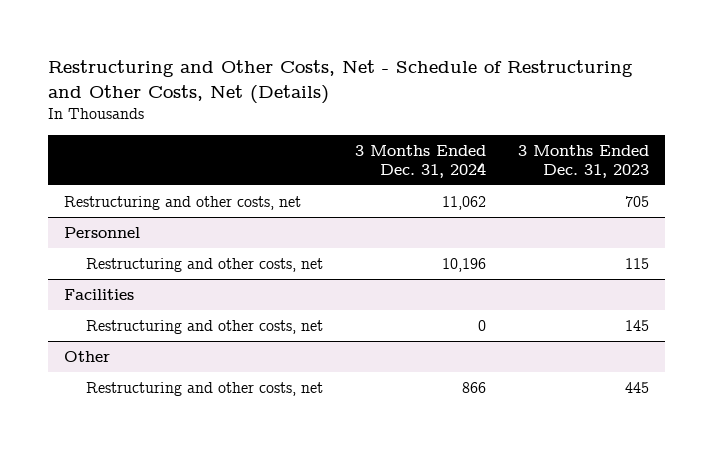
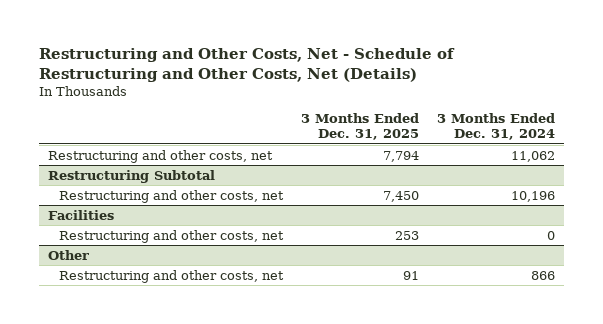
- | 3 Months Ended Dec. 31, 2024 | 3 Months Ended Dec. 31, 2023
+ | 3 Months Ended Dec. 31, 2025 | 3 Months Ended Dec. 31, 2024
- Personnel
+ Restructuring Subtotal

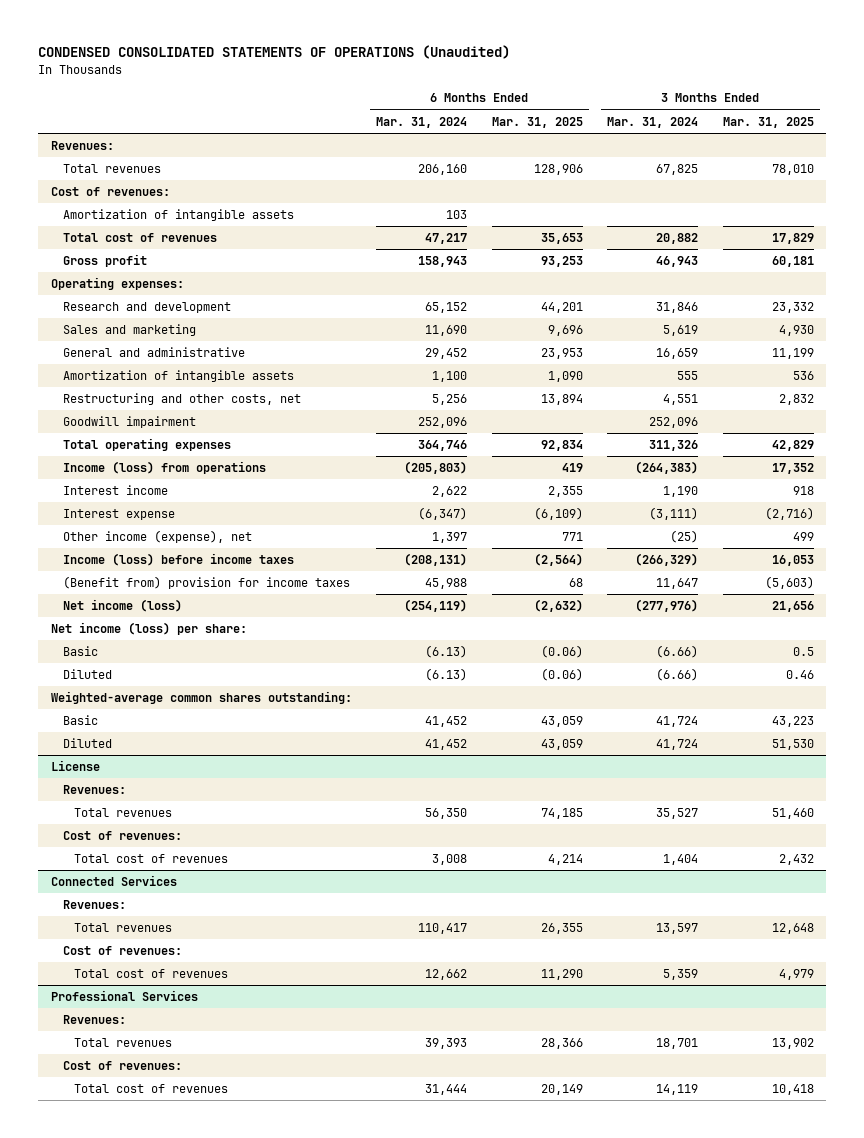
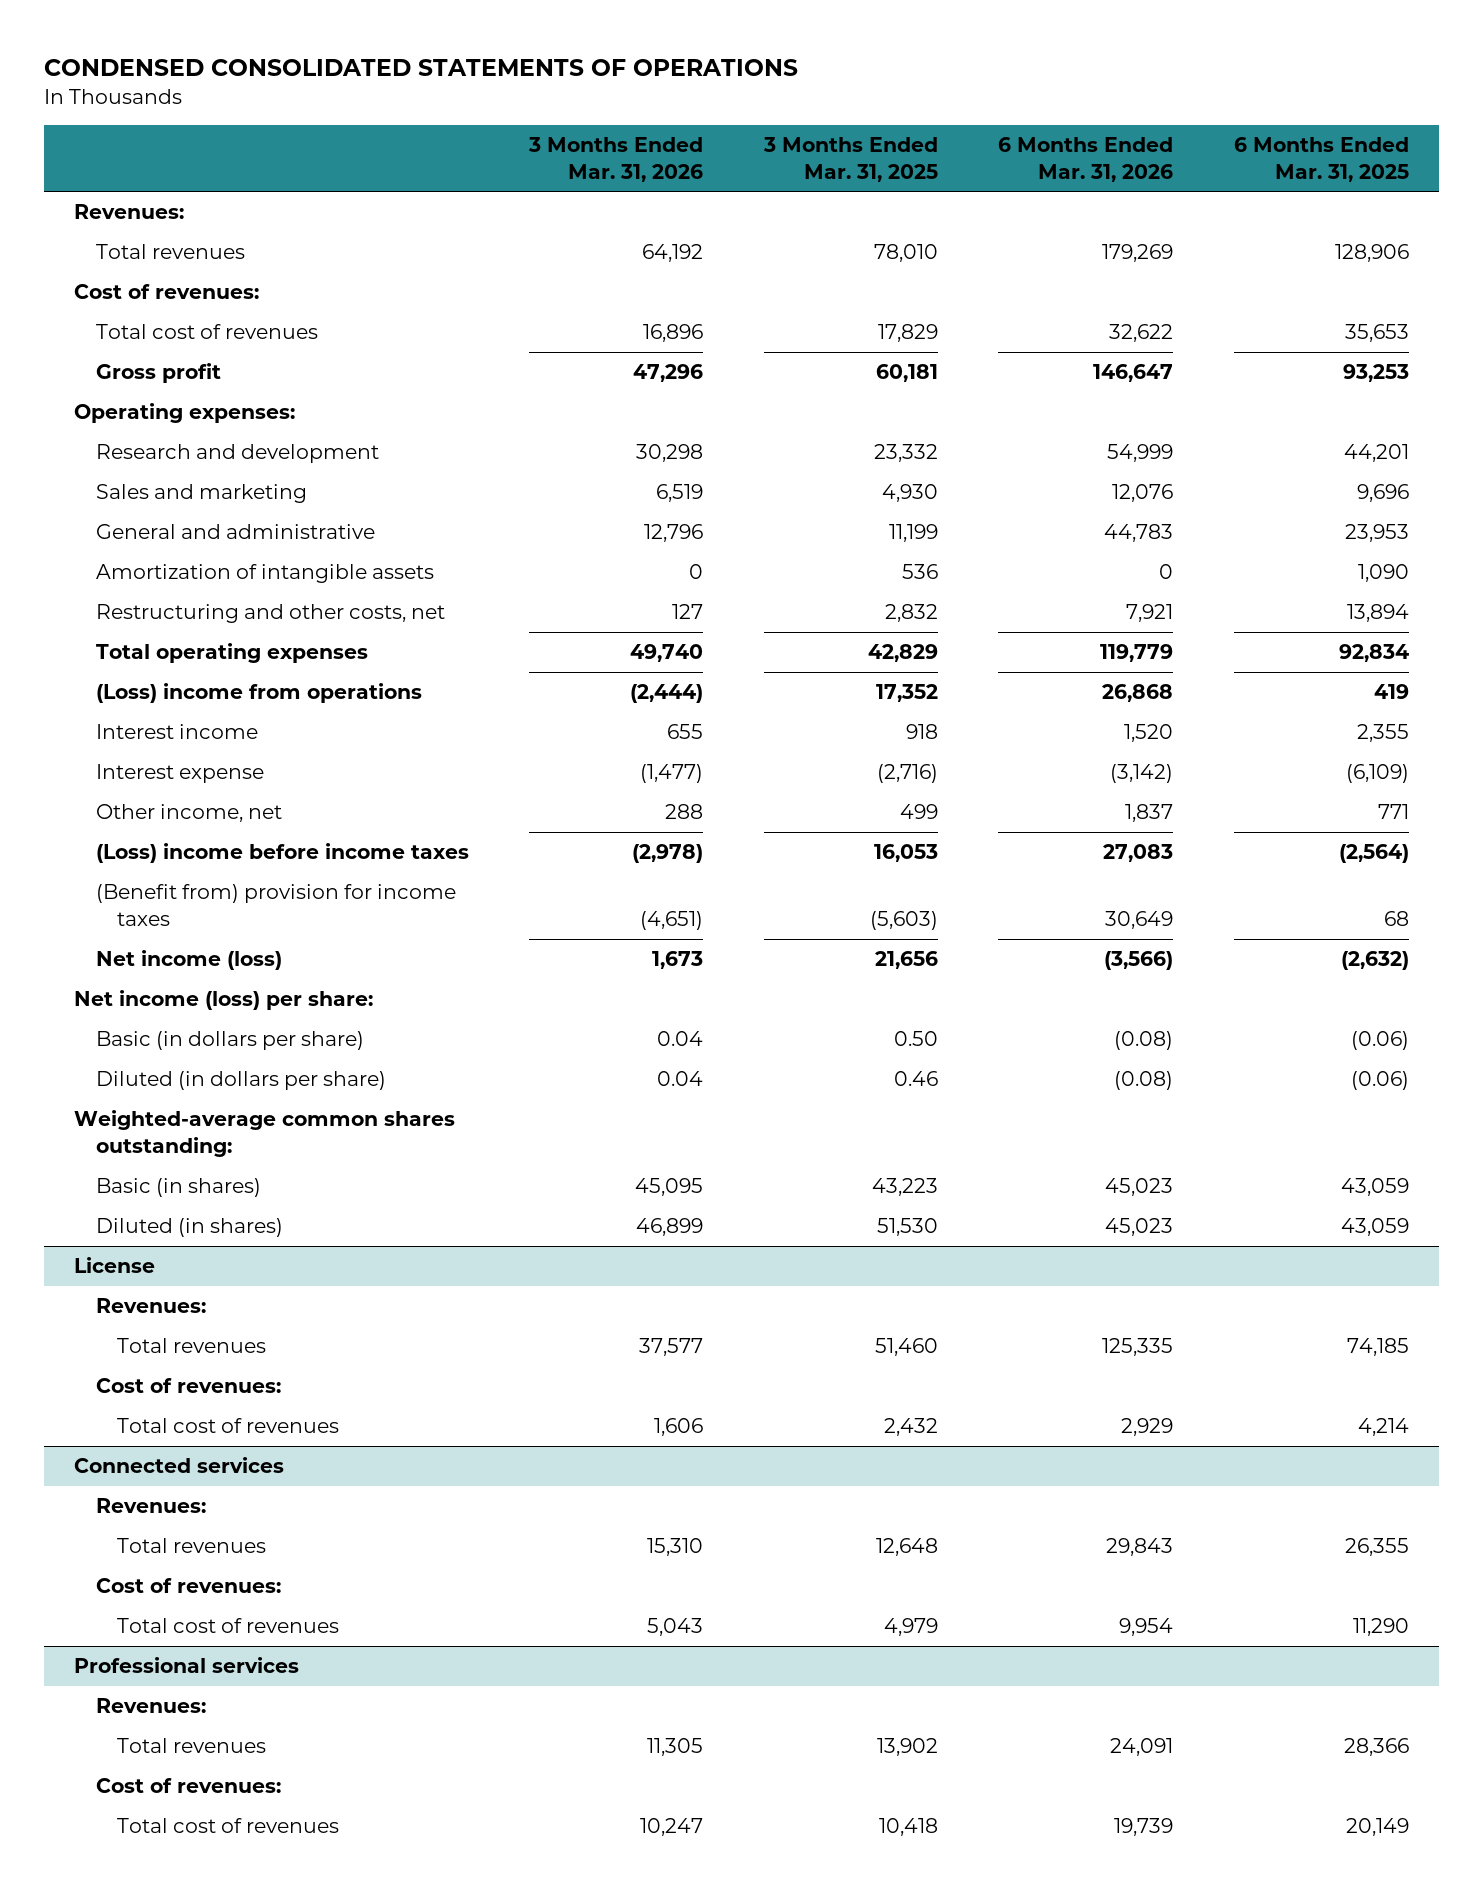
- CONDENSED CONSOLIDATED STATEMENTS OF OPERATIONS (Unaudited)
+ CONDENSED CONSOLIDATED STATEMENTS OF OPERATIONS
- | 6 Months Ended Mar. 31, 2024 | 6 Months Ended Mar. 31, 2025 | 3 Months Ended Mar. 31, 2024 | 3 Months Ended Mar. 31, 2025
+ | 3 Months Ended Mar. 31, 2026 | 3 Months Ended Mar. 31, 2025 | 6 Months Ended Mar. 31, 2026 | 6 Months Ended Mar. 31, 2025
- Amortization of intangible assets | 103 | | |
- Goodwill impairment | 252,096 | | 252,096 |
- Income (loss) from operations | (205,803) | 419 | (264,383) | 17,352
+ (Loss) income from operations | (2,444) | 17,352 | 26,868 | 419
- Other income (expense), net | 1,397 | 771 | (25) | 499
- Income (loss) before income taxes | (208,131) | (2,564) | (266,329) | 16,053
+ Other income, net | 288 | 499 | 1,837 | 771
+ (Loss) income before income taxes | (2,978) | 16,053 | 27,083 | (2,564)
- Basic | (6.13) | (0.06) | (6.66) | 0.5
- Diluted | (6.13) | (0.06) | (6.66) | 0.46
+ Basic (in dollars per share) | 0.04 | 0.50 | (0.08) | (0.06)
+ Diluted (in dollars per share) | 0.04 | 0.46 | (0.08) | (0.06)
- Basic | 41,452 | 43,059 | 41,724 | 43,223
- Diluted | 41,452 | 43,059 | 41,724 | 51,530
+ Basic (in shares) | 45,095 | 43,223 | 45,023 | 43,059
+ Diluted (in shares) | 46,899 | 51,530 | 45,023 | 43,059
- Connected Services
+ Connected services
- Professional Services
+ Professional services

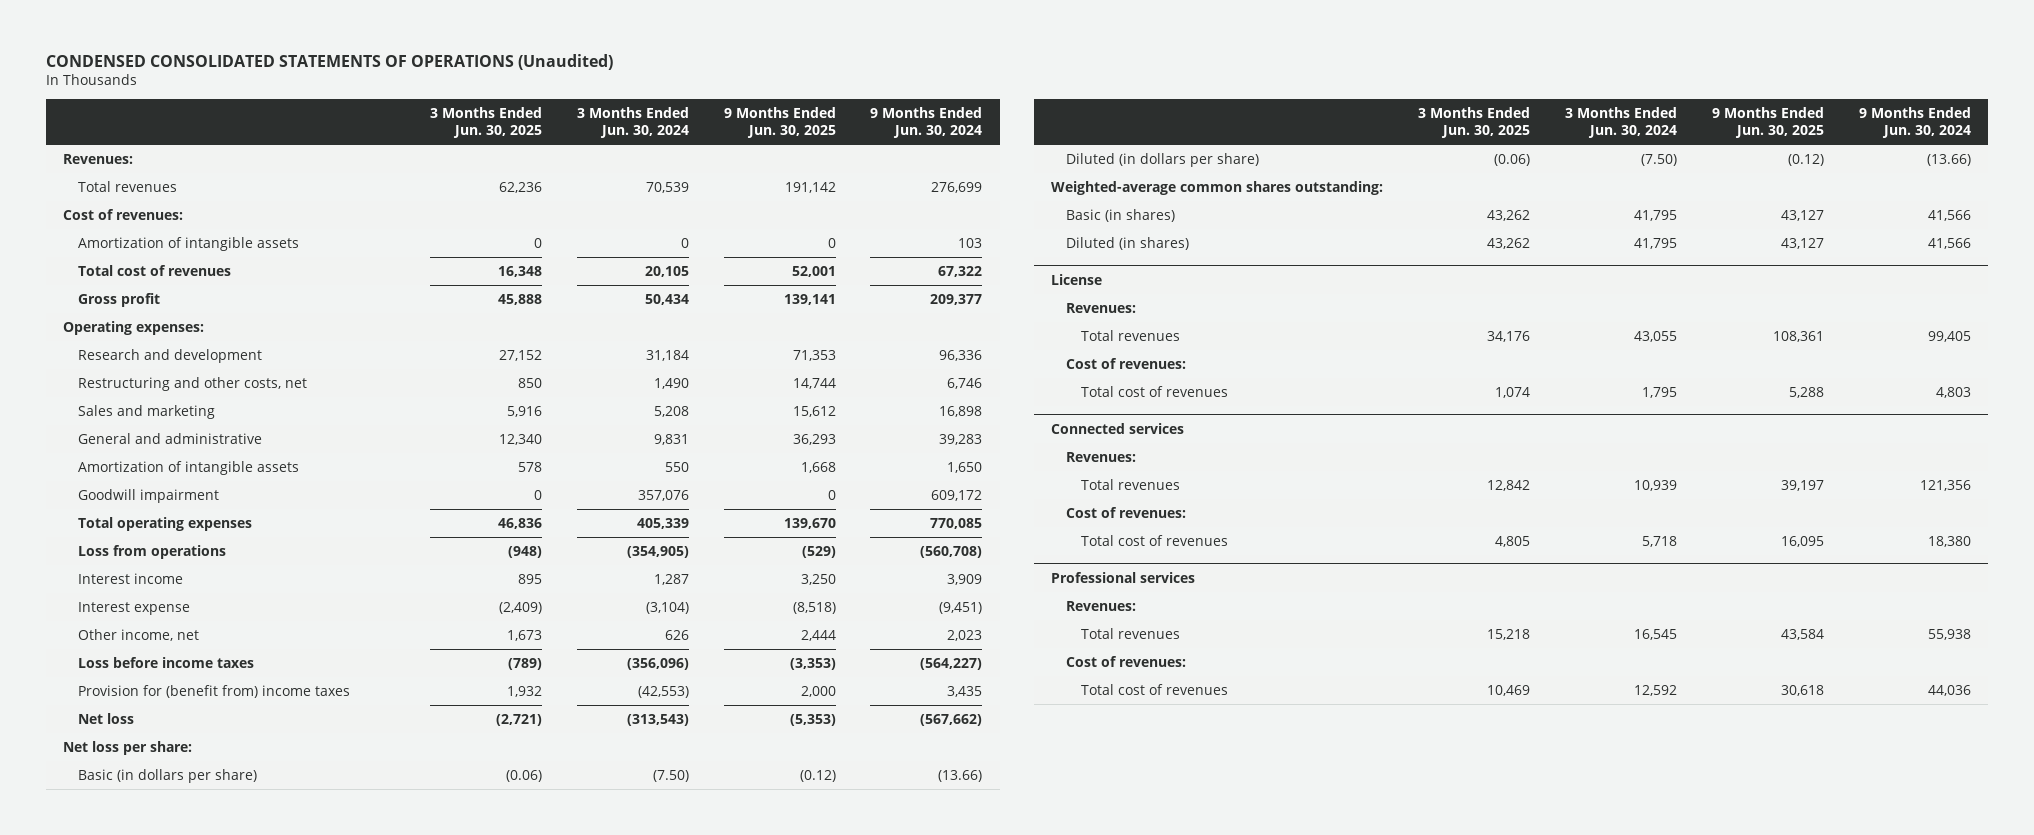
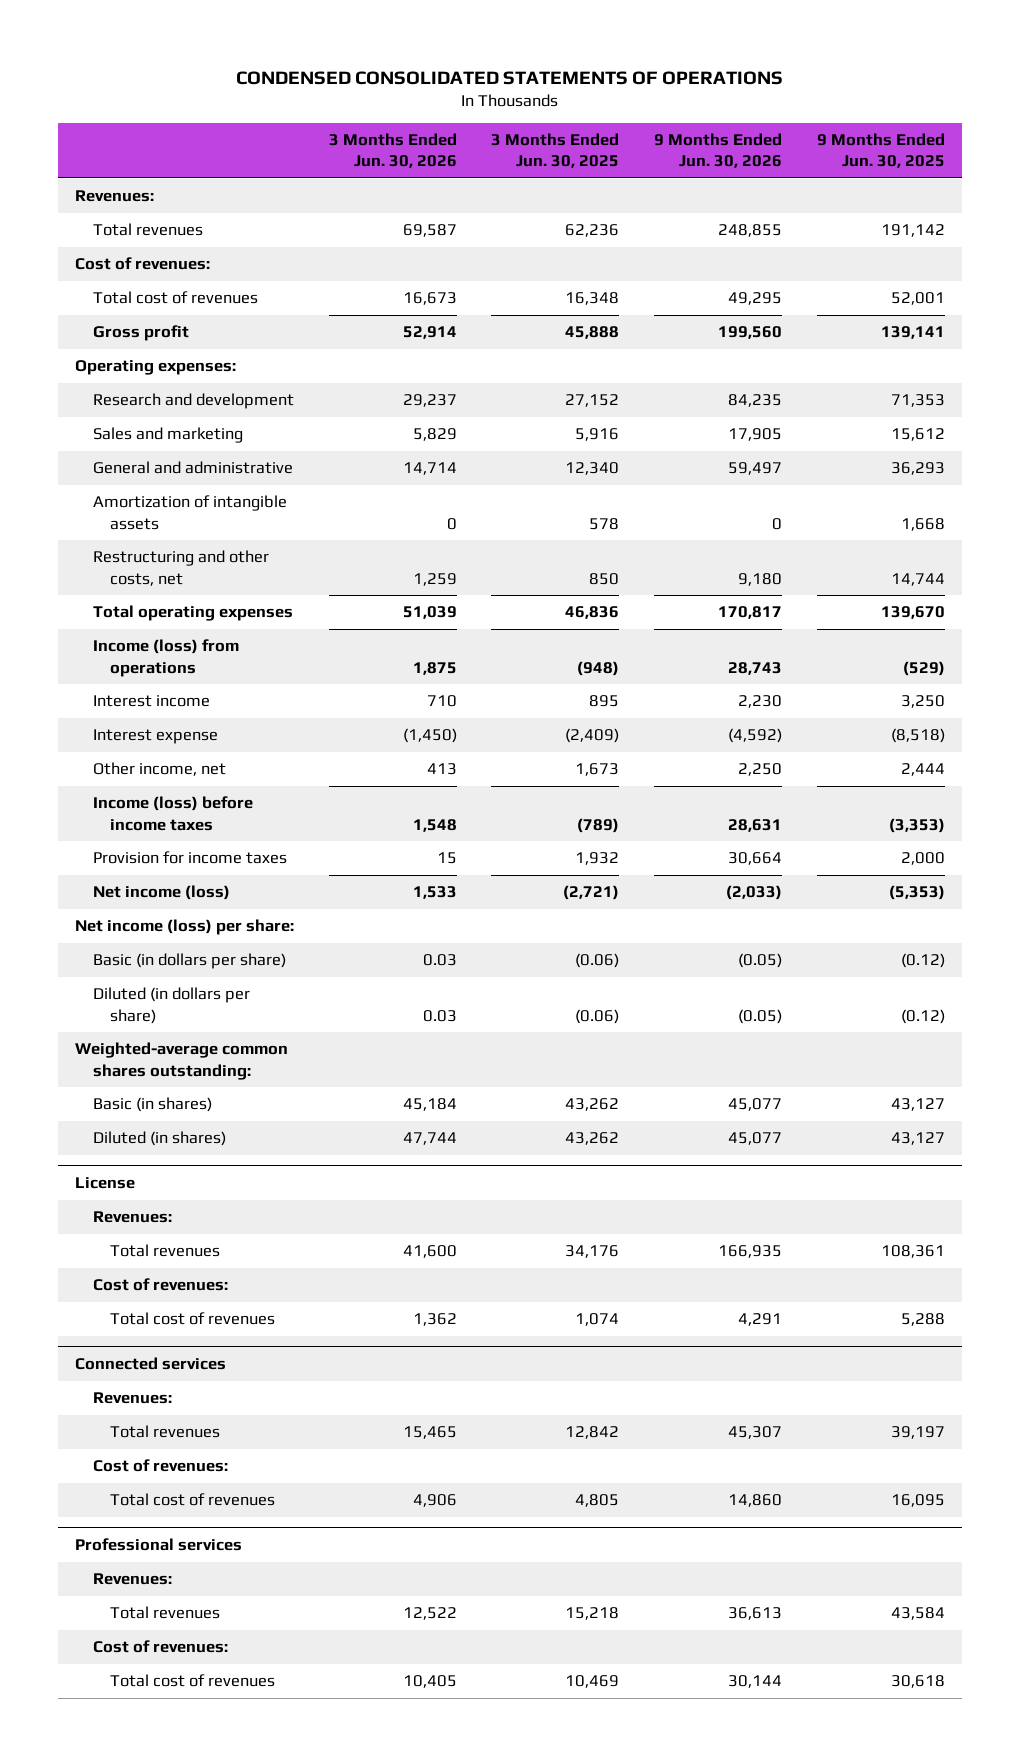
- CONDENSED CONSOLIDATED STATEMENTS OF OPERATIONS (Unaudited)
+ CONDENSED CONSOLIDATED STATEMENTS OF OPERATIONS
- | 3 Months Ended Jun. 30, 2025 | 3 Months Ended Jun. 30, 2024 | 9 Months Ended Jun. 30, 2025 | 9 Months Ended Jun. 30, 2024
+ | 3 Months Ended Jun. 30, 2026 | 3 Months Ended Jun. 30, 2025 | 9 Months Ended Jun. 30, 2026 | 9 Months Ended Jun. 30, 2025
- Amortization of intangible assets | 0 | 0 | 0 | 103
- Goodwill impairment | 0 | 357,076 | 0 | 609,172
moved down: Restructuring and other costs, net | 1,259 | 850 | 9,180 | 14,744
- Loss from operations | (948) | (354,905) | (529) | (560,708)
+ Income (loss) from operations | 1,875 | (948) | 28,743 | (529)
- Loss before income taxes | (789) | (356,096) | (3,353) | (564,227)
- Provision for (benefit from) income taxes | 1,932 | (42,553) | 2,000 | 3,435
- Net loss | (2,721) | (313,543) | (5,353) | (567,662)
- Net loss per share:
+ Income (loss) before income taxes | 1,548 | (789) | 28,631 | (3,353)
+ Provision for income taxes | 15 | 1,932 | 30,664 | 2,000
+ Net income (loss) | 1,533 | (2,721) | (2,033) | (5,353)
+ Net income (loss) per share:

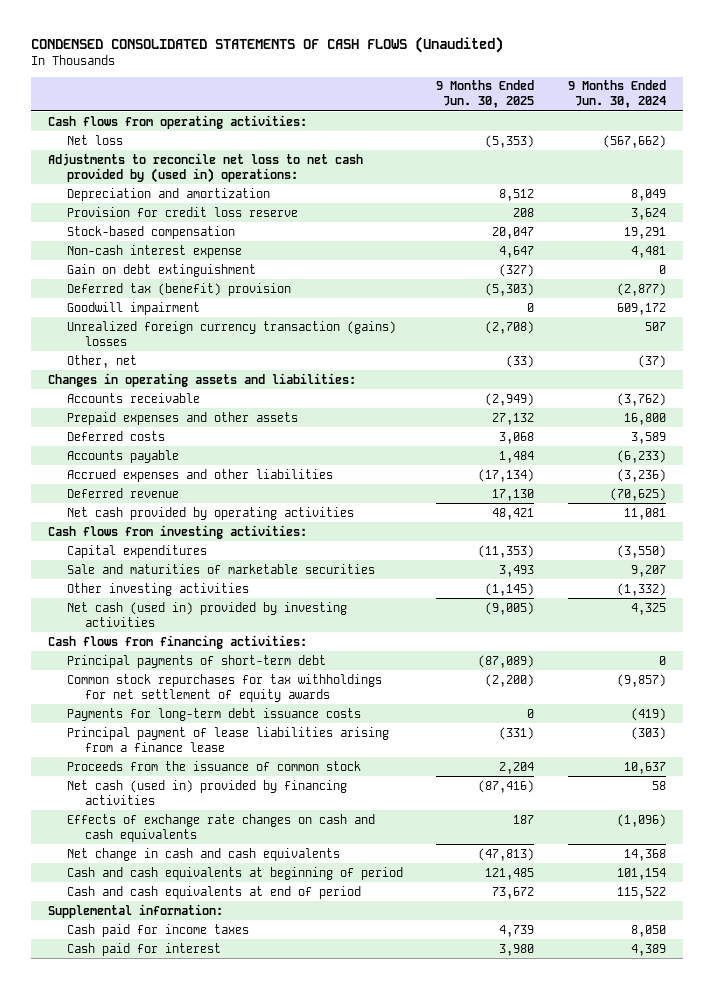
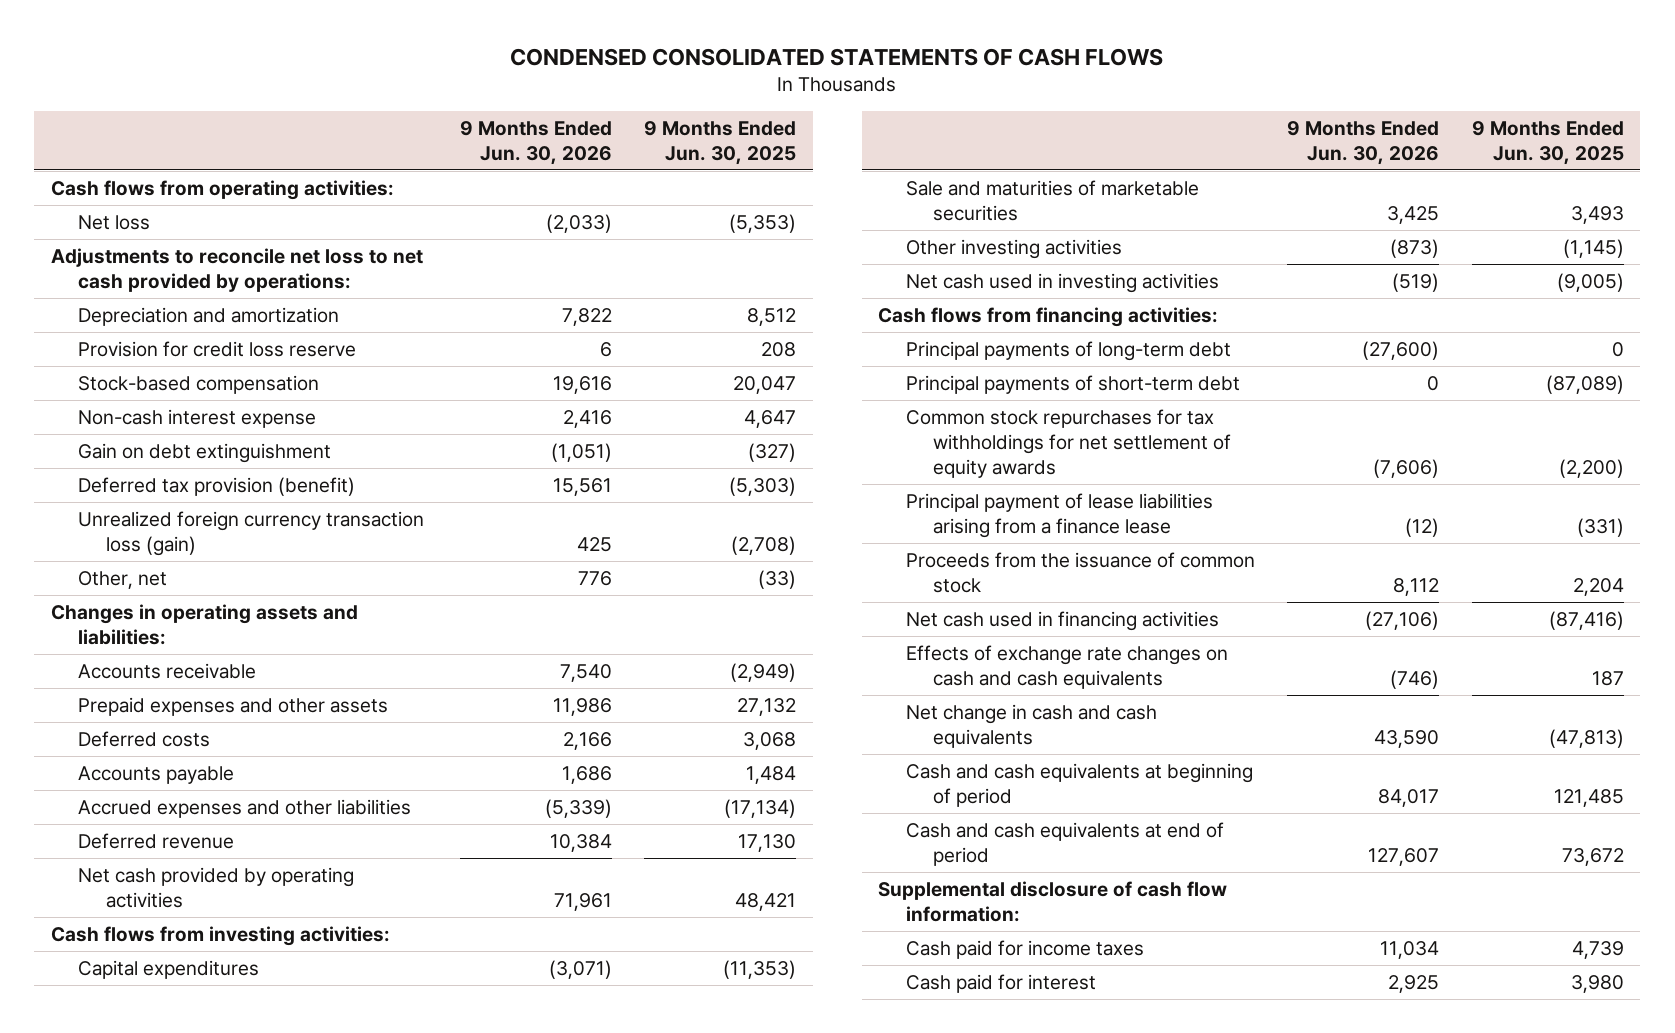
- CONDENSED CONSOLIDATED STATEMENTS OF CASH FLOWS (Unaudited)
+ CONDENSED CONSOLIDATED STATEMENTS OF CASH FLOWS
- | 9 Months Ended Jun. 30, 2025 | 9 Months Ended Jun. 30, 2024
+ | 9 Months Ended Jun. 30, 2026 | 9 Months Ended Jun. 30, 2025
- Adjustments to reconcile net loss to net cash provided by (used in) operations:
+ Adjustments to reconcile net loss to net cash provided by operations:
- Deferred tax (benefit) provision | (5,303) | (2,877)
- Goodwill impairment | 0 | 609,172
- Unrealized foreign currency transaction (gains) losses | (2,708) | 507
+ Deferred tax provision (benefit) | 15,561 | (5,303)
+ Unrealized foreign currency transaction loss (gain) | 425 | (2,708)
- Net cash (used in) provided by investing activities | (9,005) | 4,325
+ Net cash used in investing activities | (519) | (9,005)
+ Principal payments of long-term debt | (27,600) | 0
- Payments for long-term debt issuance costs | 0 | (419)
- Net cash (used in) provided by financing activities | (87,416) | 58
+ Net cash used in financing activities | (27,106) | (87,416)
- Supplemental information:
+ Supplemental disclosure of cash flow information:

